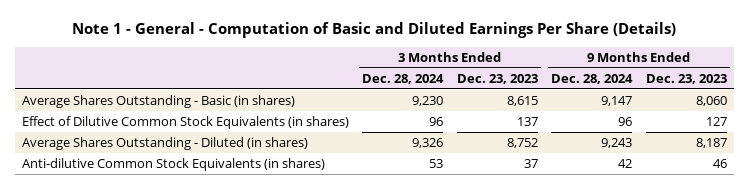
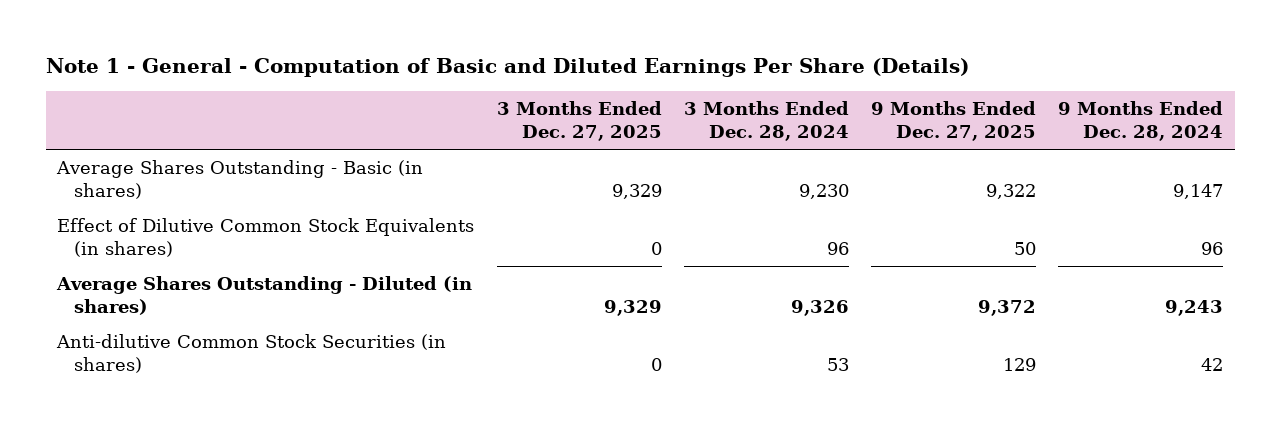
- | 3 Months Ended Dec. 28, 2024 | 3 Months Ended Dec. 23, 2023 | 9 Months Ended Dec. 28, 2024 | 9 Months Ended Dec. 23, 2023
+ | 3 Months Ended Dec. 27, 2025 | 3 Months Ended Dec. 28, 2024 | 9 Months Ended Dec. 27, 2025 | 9 Months Ended Dec. 28, 2024
- Anti-dilutive Common Stock Equivalents (in shares) | 53 | 37 | 42 | 46
+ Anti-dilutive Common Stock Securities (in shares) | 0 | 53 | 129 | 42

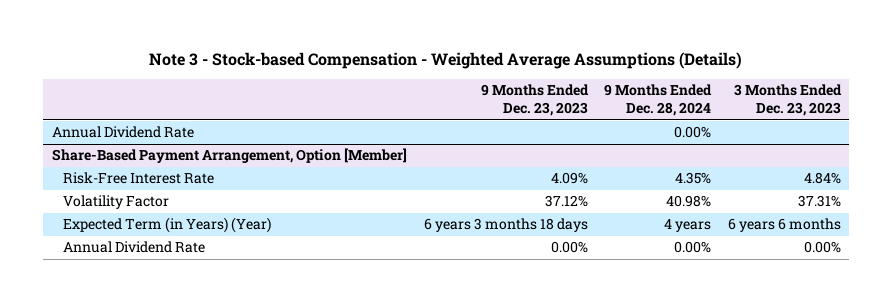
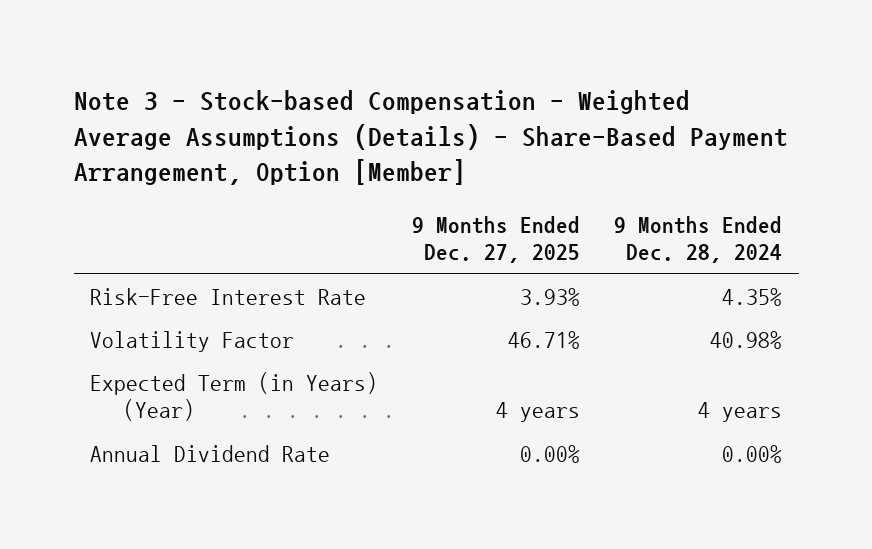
- Note 3 - Stock-based Compensation - Weighted Average Assumptions (Details)
+ Note 3 - Stock-based Compensation - Weighted Average Assumptions (Details) - Share-Based Payment Arrangement, Option [Member]
- | 9 Months Ended Dec. 23, 2023 | 9 Months Ended Dec. 28, 2024 | 3 Months Ended Dec. 23, 2023
+ | 9 Months Ended Dec. 27, 2025 | 9 Months Ended Dec. 28, 2024
- Annual Dividend Rate | | 0.00% |
- Share-Based Payment Arrangement, Option [Member]

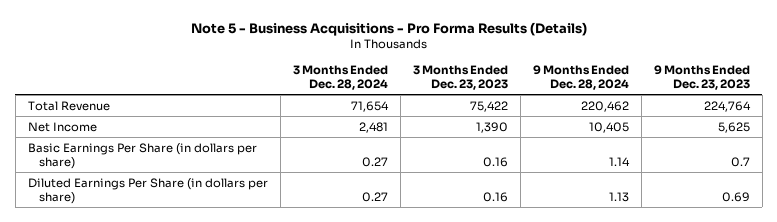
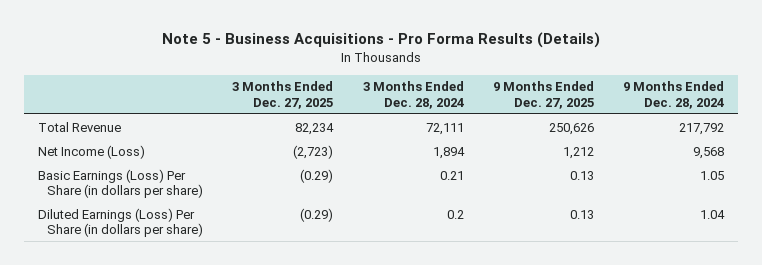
- | 3 Months Ended Dec. 28, 2024 | 3 Months Ended Dec. 23, 2023 | 9 Months Ended Dec. 28, 2024 | 9 Months Ended Dec. 23, 2023
+ | 3 Months Ended Dec. 27, 2025 | 3 Months Ended Dec. 28, 2024 | 9 Months Ended Dec. 27, 2025 | 9 Months Ended Dec. 28, 2024
- Total Revenue | 71,654 | 75,422 | 220,462 | 224,764
- Net Income | 2,481 | 1,390 | 10,405 | 5,625
- Basic Earnings Per Share (in dollars per share) | 0.27 | 0.16 | 1.14 | 0.7
- Diluted Earnings Per Share (in dollars per share) | 0.27 | 0.16 | 1.13 | 0.69
+ Total Revenue | 82,234 | 72,111 | 250,626 | 217,792
+ Net Income (Loss) | (2,723) | 1,894 | 1,212 | 9,568
+ Basic Earnings (Loss) Per Share (in dollars per share) | (0.29) | 0.21 | 0.13 | 1.05
+ Diluted Earnings (Loss) Per Share (in dollars per share) | (0.29) | 0.2 | 0.13 | 1.04

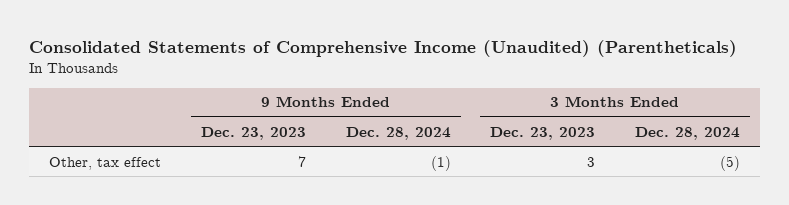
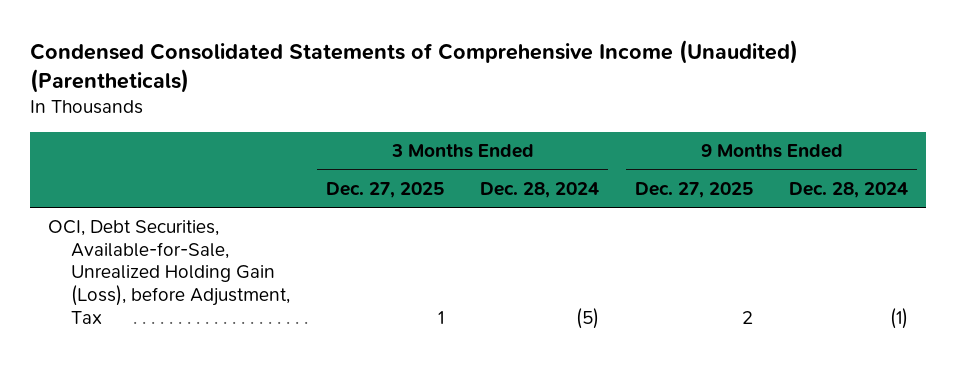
- Consolidated Statements of Comprehensive Income (Unaudited) (Parentheticals)
+ Condensed Consolidated Statements of Comprehensive Income (Unaudited) (Parentheticals)
- | 9 Months Ended Dec. 23, 2023 | 9 Months Ended Dec. 28, 2024 | 3 Months Ended Dec. 23, 2023 | 3 Months Ended Dec. 28, 2024
+ | 3 Months Ended Dec. 27, 2025 | 3 Months Ended Dec. 28, 2024 | 9 Months Ended Dec. 27, 2025 | 9 Months Ended Dec. 28, 2024
- Other, tax effect | 7 | (1) | 3 | (5)
+ OCI, Debt Securities, Available-for-Sale, Unrealized Holding Gain (Loss), before Adjustment, Tax | 1 | (5) | 2 | (1)

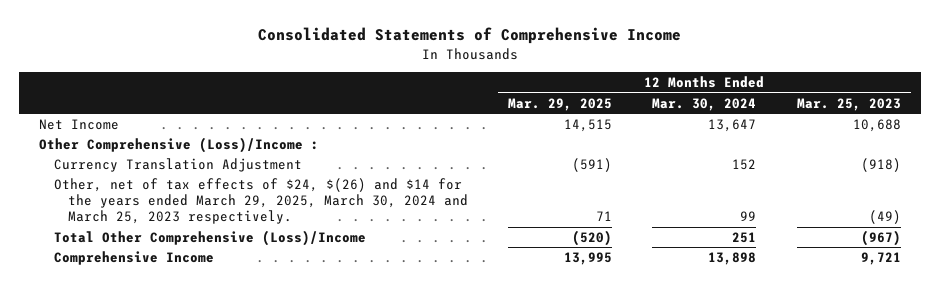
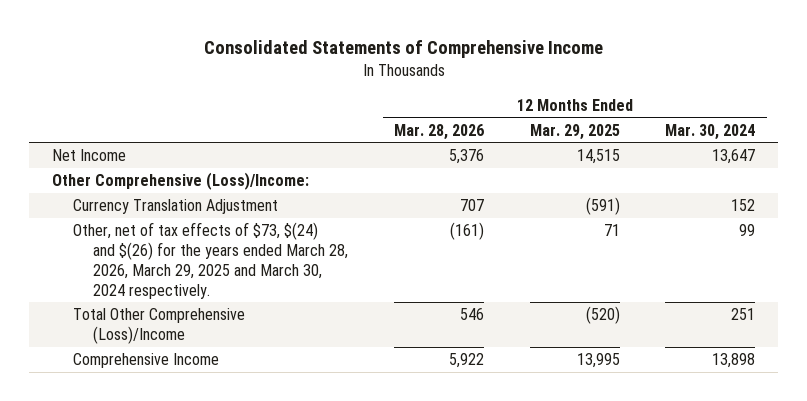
- | 12 Months Ended Mar. 29, 2025 | 12 Months Ended Mar. 30, 2024 | 12 Months Ended Mar. 25, 2023
+ | 12 Months Ended Mar. 28, 2026 | 12 Months Ended Mar. 29, 2025 | 12 Months Ended Mar. 30, 2024
- Other Comprehensive (Loss)/Income :
+ Other Comprehensive (Loss)/Income:
- Other, net of tax effects of $24, $(26) and $14 for the years ended March 29, 2025, March 30, 2024 and March 25, 2023 respectively. | 71 | 99 | (49)
+ Other, net of tax effects of $73, $(24) and $(26) for the years ended March 28, 2026, March 29, 2025 and March 30, 2024 respectively. | (161) | 71 | 99

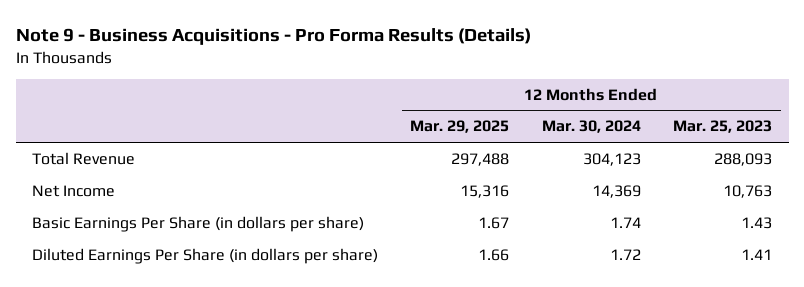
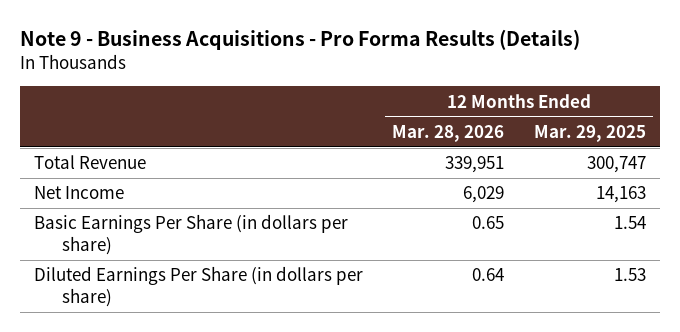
- | 12 Months Ended Mar. 29, 2025 | 12 Months Ended Mar. 30, 2024 | 12 Months Ended Mar. 25, 2023
+ | 12 Months Ended Mar. 28, 2026 | 12 Months Ended Mar. 29, 2025
- Total Revenue | 297,488 | 304,123 | 288,093
- Net Income | 15,316 | 14,369 | 10,763
- Basic Earnings Per Share (in dollars per share) | 1.67 | 1.74 | 1.43
- Diluted Earnings Per Share (in dollars per share) | 1.66 | 1.72 | 1.41
+ Total Revenue | 339,951 | 300,747
+ Net Income | 6,029 | 14,163
+ Basic Earnings Per Share (in dollars per share) | 0.65 | 1.54
+ Diluted Earnings Per Share (in dollars per share) | 0.64 | 1.53

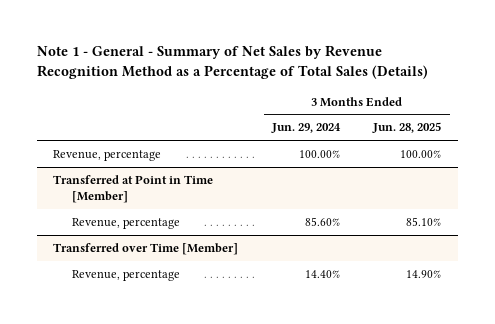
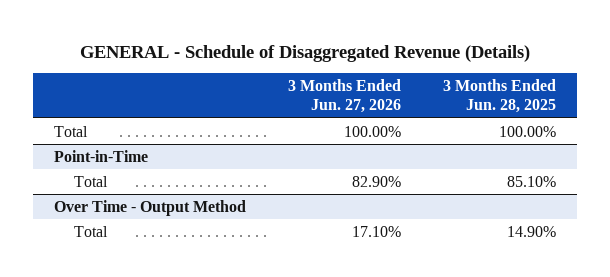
- Note 1 - General - Summary of Net Sales by Revenue Recognition Method as a Percentage of Total Sales (Details)
+ GENERAL - Schedule of Disaggregated Revenue (Details)
- | 3 Months Ended Jun. 29, 2024 | 3 Months Ended Jun. 28, 2025
+ | 3 Months Ended Jun. 27, 2026 | 3 Months Ended Jun. 28, 2025
- Revenue, percentage | 100.00% | 100.00%
- Transferred at Point in Time [Member]
- Revenue, percentage | 85.60% | 85.10%
- Transferred over Time [Member]
- Revenue, percentage | 14.40% | 14.90%
+ Total | 100.00% | 100.00%
+ Point-in-Time
+ Total | 82.90% | 85.10%
+ Over Time - Output Method
+ Total | 17.10% | 14.90%

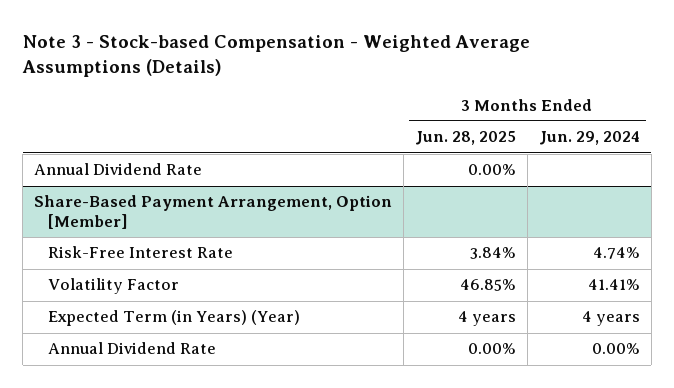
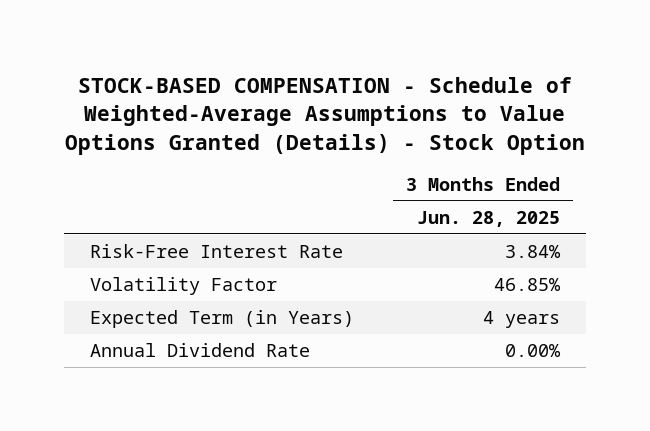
- Note 3 - Stock-based Compensation - Weighted Average Assumptions (Details)
+ STOCK-BASED COMPENSATION - Schedule of Weighted-Average Assumptions to Value Options Granted (Details) - Stock Option
- | 3 Months Ended Jun. 28, 2025 | 3 Months Ended Jun. 29, 2024
+ | 3 Months Ended Jun. 28, 2025
- Annual Dividend Rate | 0.00% |
- Share-Based Payment Arrangement, Option [Member]
- Expected Term (in Years) (Year) | 4 years | 4 years
+ Expected Term (in Years) | 4 years

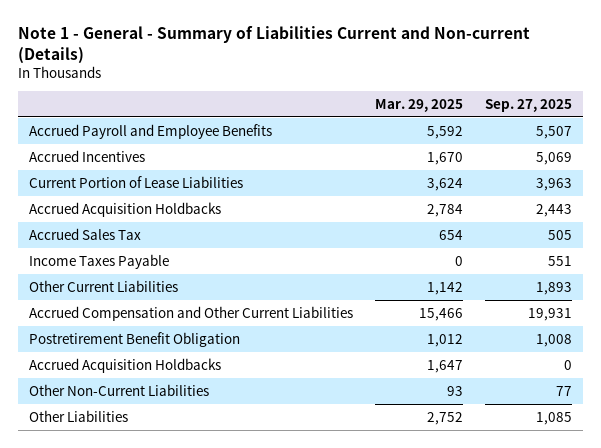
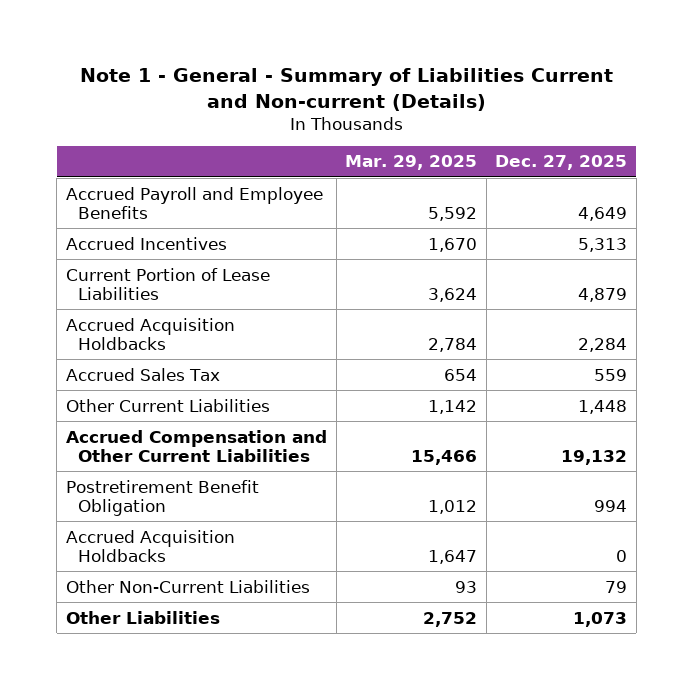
- | Mar. 29, 2025 | Sep. 27, 2025
+ | Mar. 29, 2025 | Dec. 27, 2025
- Income Taxes Payable | 0 | 551

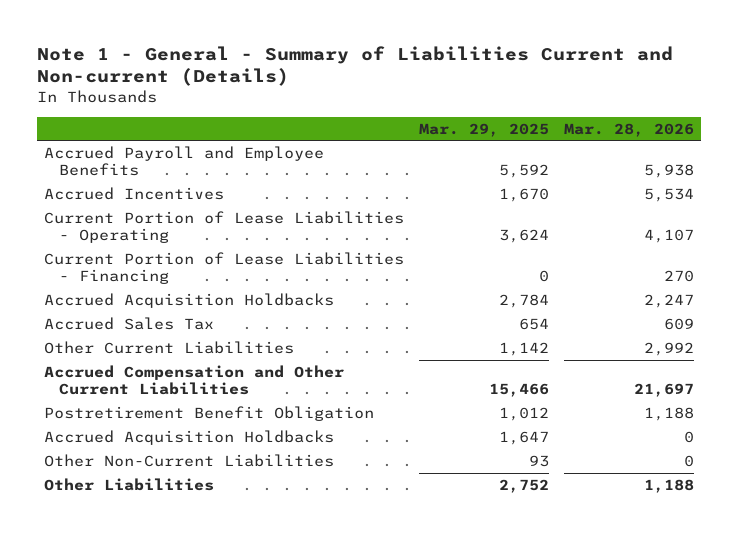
- | Mar. 29, 2025 | Dec. 27, 2025
+ | Mar. 29, 2025 | Mar. 28, 2026
- Current Portion of Lease Liabilities | 3,624 | 4,879
+ Current Portion of Lease Liabilities - Operating | 3,624 | 4,107
+ Current Portion of Lease Liabilities - Financing | 0 | 270

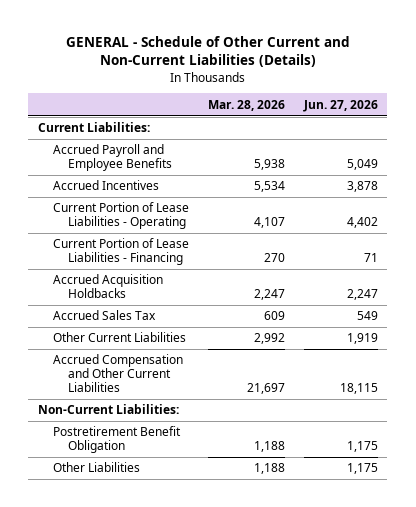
- Note 1 - General - Summary of Liabilities Current and Non-current (Details)
+ GENERAL - Schedule of Other Current and Non-Current Liabilities (Details)
- | Mar. 29, 2025 | Mar. 28, 2026
+ | Mar. 28, 2026 | Jun. 27, 2026
+ Current Liabilities:
+ Non-Current Liabilities:
- Accrued Acquisition Holdbacks | 1,647 | 0
- Other Non-Current Liabilities | 93 | 0

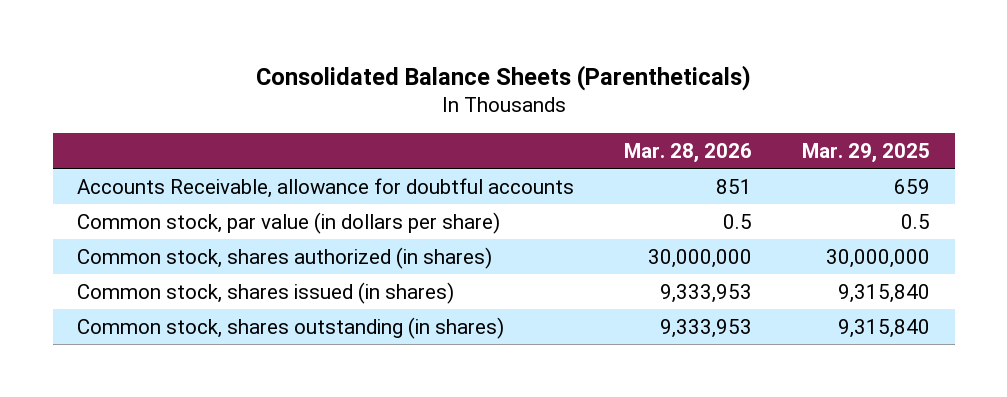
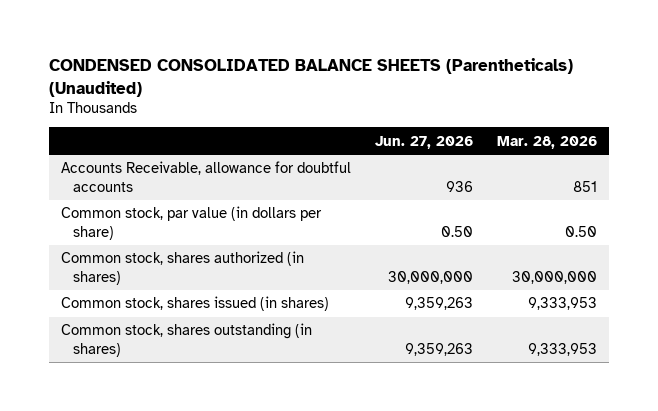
- Consolidated Balance Sheets (Parentheticals)
+ CONDENSED CONSOLIDATED BALANCE SHEETS (Parentheticals) (Unaudited)
- | Mar. 28, 2026 | Mar. 29, 2025
+ | Jun. 27, 2026 | Mar. 28, 2026
- Common stock, par value (in dollars per share) | 0.5 | 0.5
+ Common stock, par value (in dollars per share) | 0.50 | 0.50

